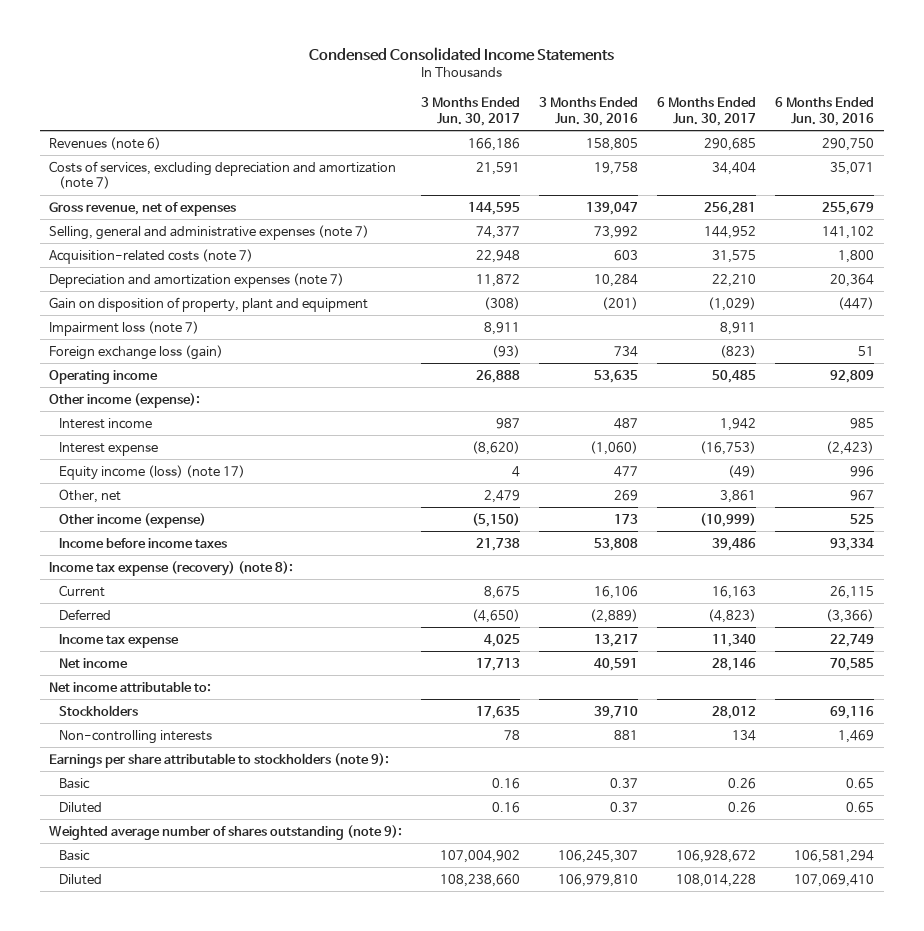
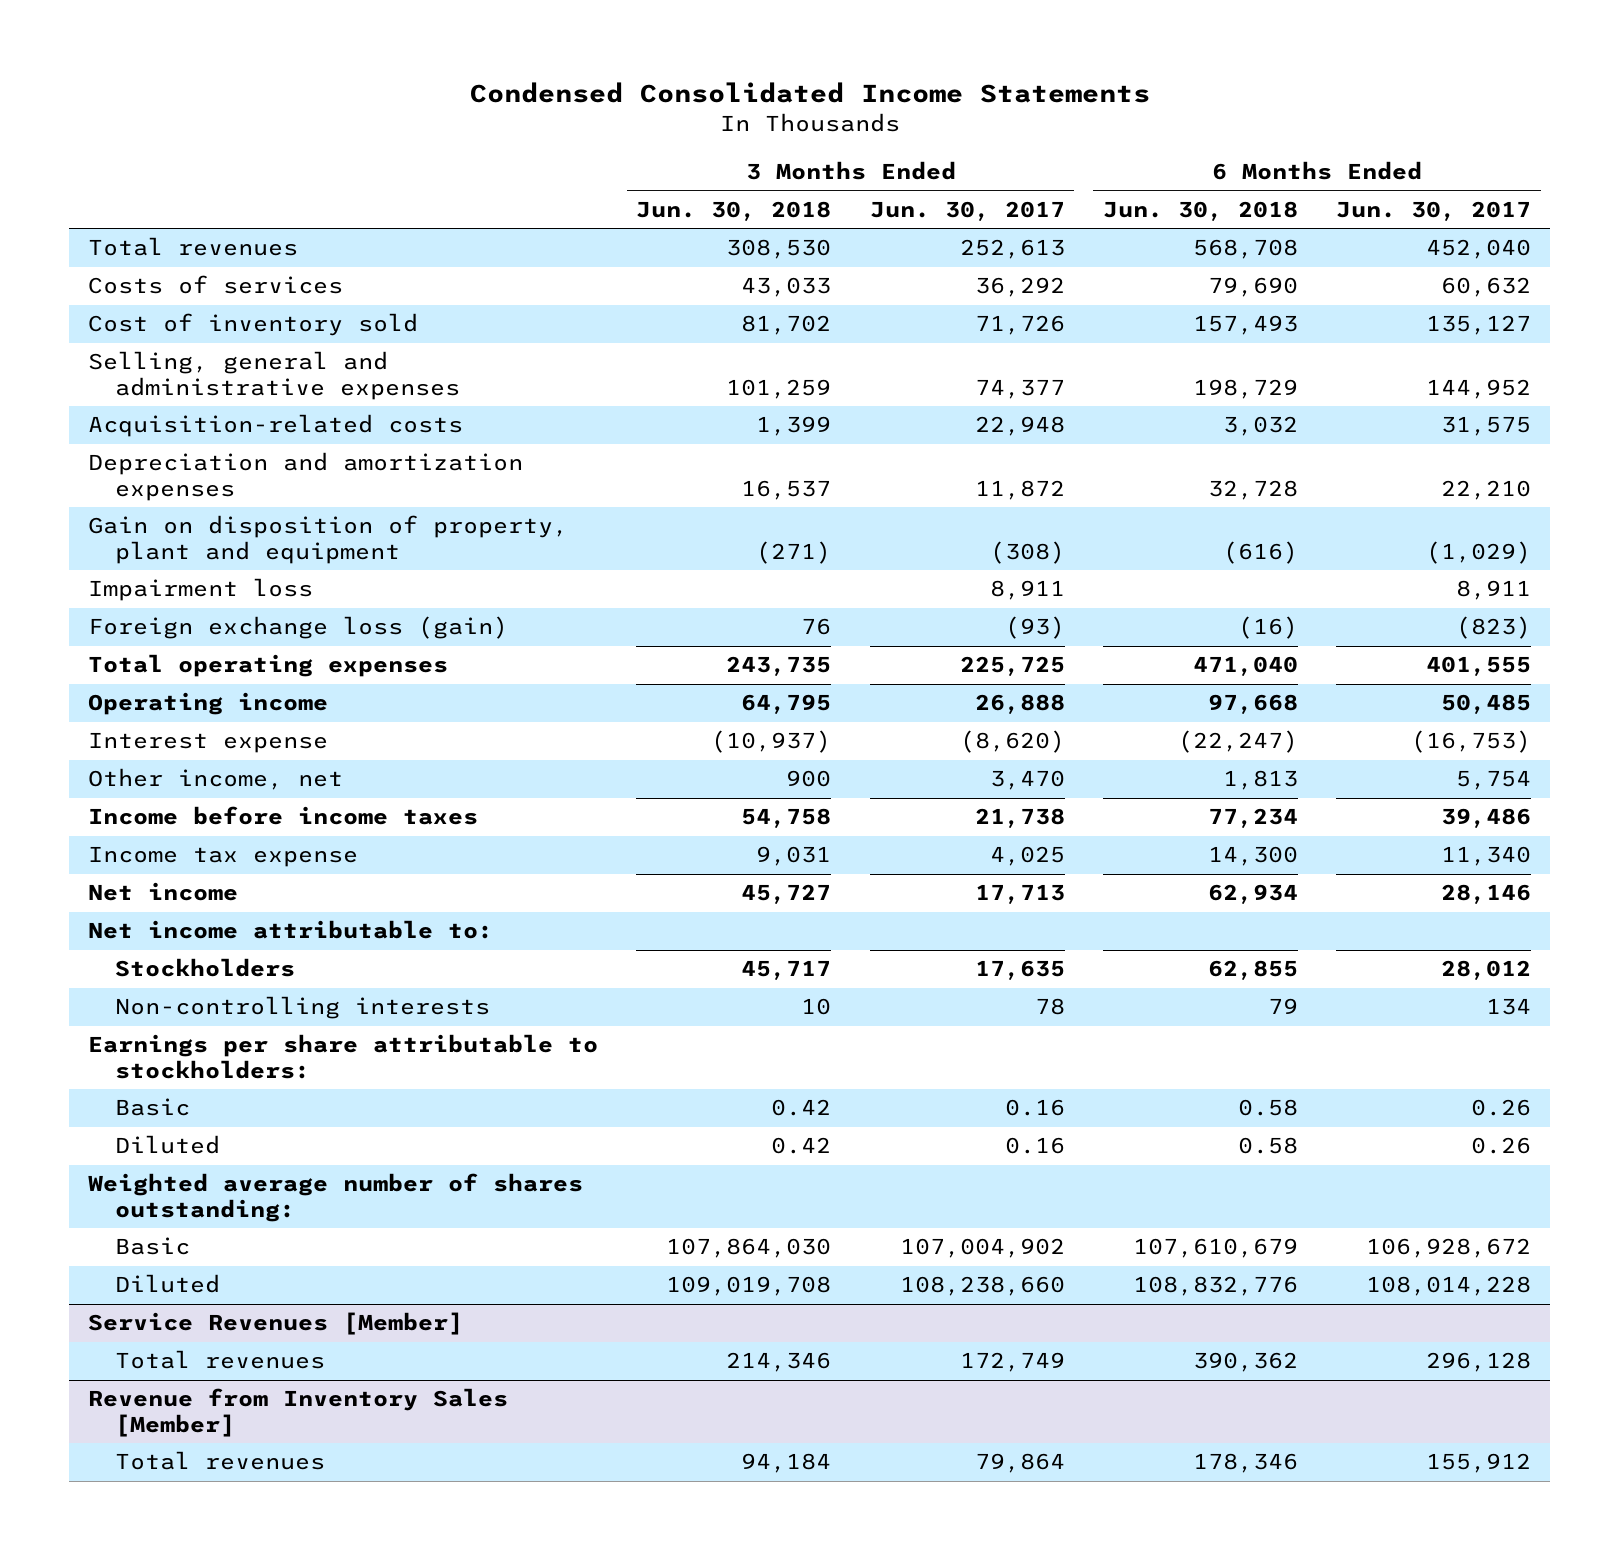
- | 3 Months Ended Jun. 30, 2017 | 3 Months Ended Jun. 30, 2016 | 6 Months Ended Jun. 30, 2017 | 6 Months Ended Jun. 30, 2016
+ | 3 Months Ended Jun. 30, 2018 | 3 Months Ended Jun. 30, 2017 | 6 Months Ended Jun. 30, 2018 | 6 Months Ended Jun. 30, 2017
- Revenues (note 6) | 166,186 | 158,805 | 290,685 | 290,750
- Costs of services, excluding depreciation and amortization (note 7) | 21,591 | 19,758 | 34,404 | 35,071
- Gross revenue, net of expenses | 144,595 | 139,047 | 256,281 | 255,679
- Selling, general and administrative expenses (note 7) | 74,377 | 73,992 | 144,952 | 141,102
- Acquisition-related costs (note 7) | 22,948 | 603 | 31,575 | 1,800
- Depreciation and amortization expenses (note 7) | 11,872 | 10,284 | 22,210 | 20,364
+ Total revenues | 308,530 | 252,613 | 568,708 | 452,040
+ Costs of services | 43,033 | 36,292 | 79,690 | 60,632
+ Cost of inventory sold | 81,702 | 71,726 | 157,493 | 135,127
+ Selling, general and administrative expenses | 101,259 | 74,377 | 198,729 | 144,952
+ Acquisition-related costs | 1,399 | 22,948 | 3,032 | 31,575
+ Depreciation and amortization expenses | 16,537 | 11,872 | 32,728 | 22,210
- Impairment loss (note 7) | 8,911 | | 8,911 |
+ Impairment loss | | 8,911 | | 8,911
+ Total operating expenses | 243,735 | 225,725 | 471,040 | 401,555
- Other income (expense):
- Interest income | 987 | 487 | 1,942 | 985
- Equity income (loss) (note 17) | 4 | 477 | (49) | 996
- Other, net | 2,479 | 269 | 3,861 | 967
- Other income (expense) | (5,150) | 173 | (10,999) | 525
+ Other income, net | 900 | 3,470 | 1,813 | 5,754
- Income tax expense (recovery) (note 8):
- Current | 8,675 | 16,106 | 16,163 | 26,115
- Deferred | (4,650) | (2,889) | (4,823) | (3,366)
- Earnings per share attributable to stockholders (note 9):
+ Earnings per share attributable to stockholders:
- Weighted average number of shares outstanding (note 9):
+ Weighted average number of shares outstanding:
+ Service Revenues [Member]
+ Total revenues | 214,346 | 172,749 | 390,362 | 296,128
+ Revenue from Inventory Sales [Member]
+ Total revenues | 94,184 | 79,864 | 178,346 | 155,912

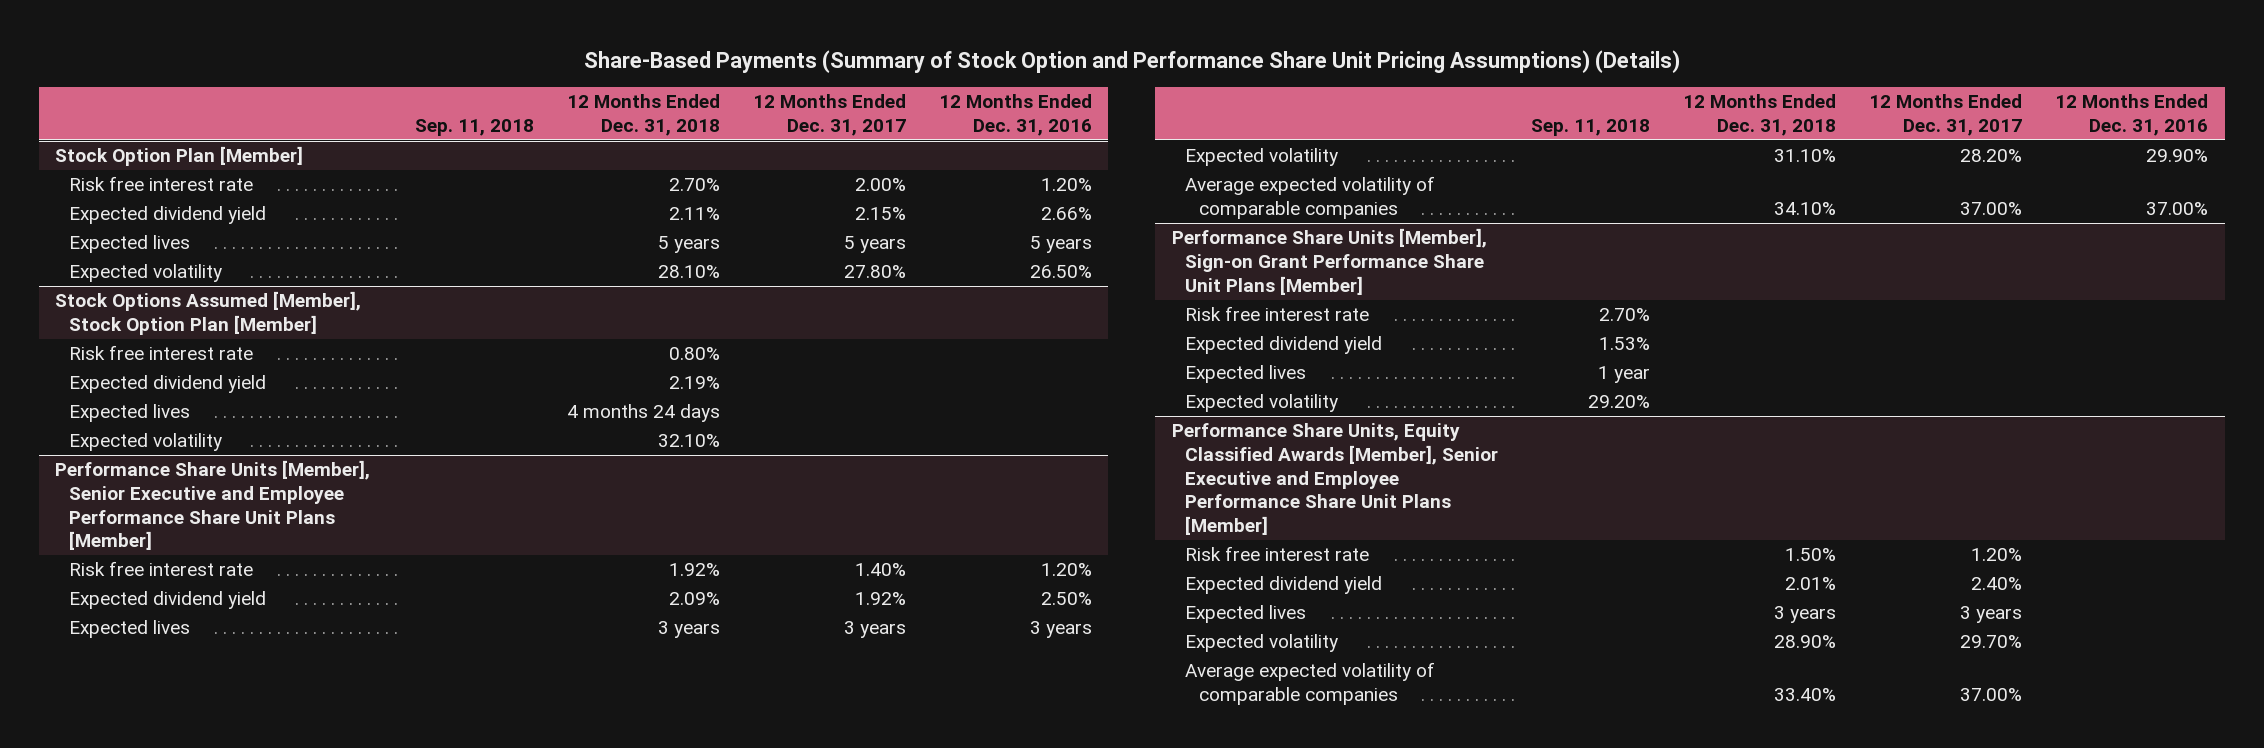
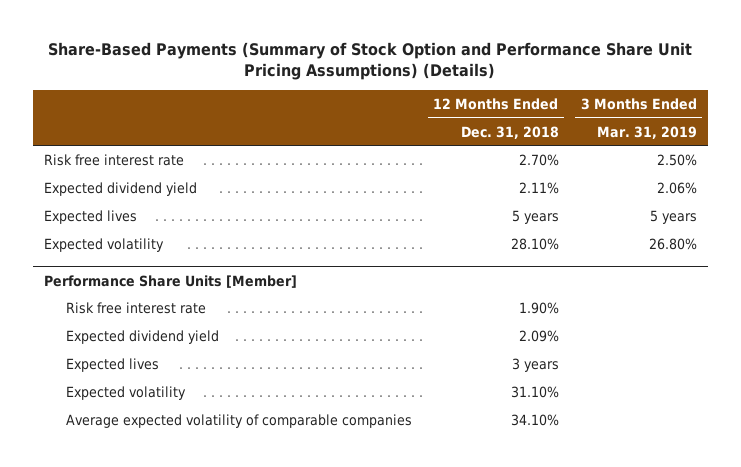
- | Sep. 11, 2018 | 12 Months Ended Dec. 31, 2018 | 12 Months Ended Dec. 31, 2017 | 12 Months Ended Dec. 31, 2016
+ | 12 Months Ended Dec. 31, 2018 | 3 Months Ended Mar. 31, 2019
- Stock Option Plan [Member]
- Stock Options Assumed [Member], Stock Option Plan [Member]
- Risk free interest rate | | 0.80% | |
- Expected dividend yield | | 2.19% | |
- Expected lives | | 4 months 24 days | |
- Expected volatility | | 32.10% | |
- Performance Share Units [Member], Senior Executive and Employee Performance Share Unit Plans [Member]
- Risk free interest rate | | 1.92% | 1.40% | 1.20%
+ Performance Share Units [Member]
+ Risk free interest rate | 1.90% |
- Performance Share Units [Member], Sign-on Grant Performance Share Unit Plans [Member]
- Risk free interest rate | 2.70% | | |
- Expected dividend yield | 1.53% | | |
- Expected lives | 1 year | | |
- Expected volatility | 29.20% | | |
- Performance Share Units, Equity Classified Awards [Member], Senior Executive and Employee Performance Share Unit Plans [Member]
- Risk free interest rate | | 1.50% | 1.20% |
- Expected dividend yield | | 2.01% | 2.40% |
- Expected lives | | 3 years | 3 years |
- Expected volatility | | 28.90% | 29.70% |
- Average expected volatility of comparable companies | | 33.40% | 37.00% |

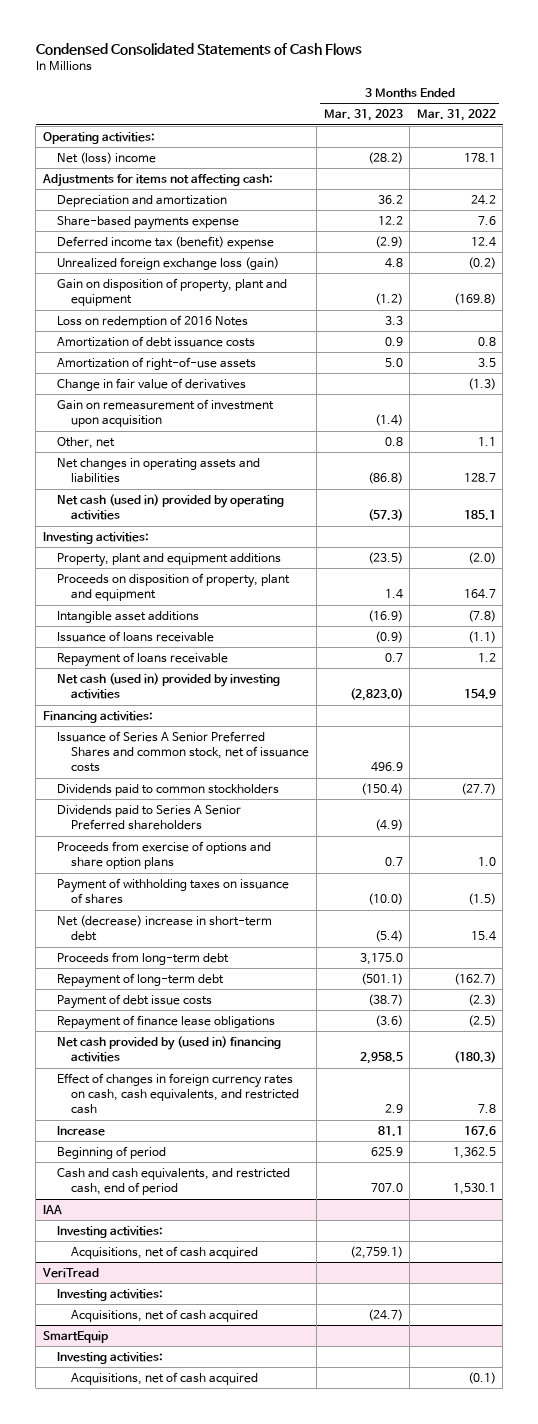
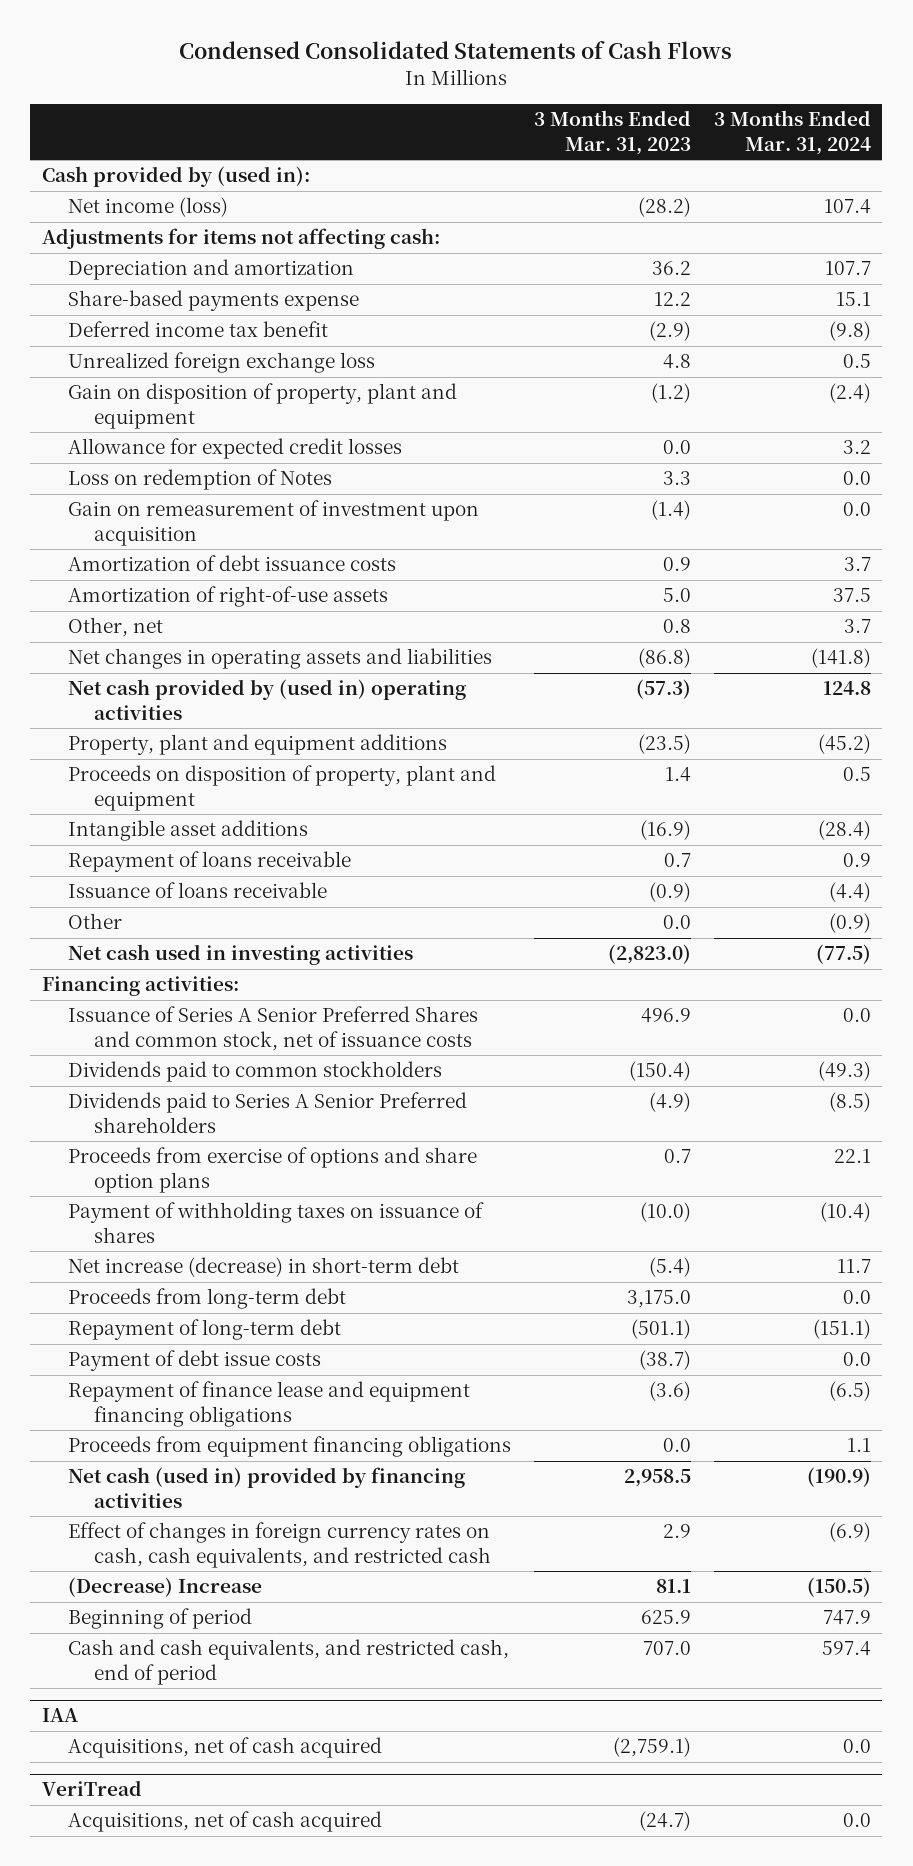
- | 3 Months Ended Mar. 31, 2023 | 3 Months Ended Mar. 31, 2022
+ | 3 Months Ended Mar. 31, 2023 | 3 Months Ended Mar. 31, 2024
- Operating activities:
- Net (loss) income | (28.2) | 178.1
+ Cash provided by (used in):
+ Net income (loss) | (28.2) | 107.4
- Deferred income tax (benefit) expense | (2.9) | 12.4
- Unrealized foreign exchange loss (gain) | 4.8 | (0.2)
+ Deferred income tax benefit | (2.9) | (9.8)
+ Unrealized foreign exchange loss | 4.8 | 0.5
- Loss on redemption of 2016 Notes | 3.3 |
+ Allowance for expected credit losses | 0.0 | 3.2
+ Loss on redemption of Notes | 3.3 | 0.0
moved up: Gain on remeasurement of investment upon acquisition | (1.4) | 0.0
- Change in fair value of derivatives | | (1.3)
- Net cash (used in) provided by operating activities | (57.3) | 185.1
- Investing activities:
+ Net cash provided by (used in) operating activities | (57.3) | 124.8
- Net cash (used in) provided by investing activities | (2,823.0) | 154.9
moved down: Issuance of loans receivable | (0.9) | (4.4)
+ Other | 0.0 | (0.9)
+ Net cash used in investing activities | (2,823.0) | (77.5)
- Net (decrease) increase in short-term debt | (5.4) | 15.4
+ Net increase (decrease) in short-term debt | (5.4) | 11.7
- Repayment of finance lease obligations | (3.6) | (2.5)
- Net cash provided by (used in) financing activities | 2,958.5 | (180.3)
+ Repayment of finance lease and equipment financing obligations | (3.6) | (6.5)
+ Proceeds from equipment financing obligations | 0.0 | 1.1
+ Net cash (used in) provided by financing activities | 2,958.5 | (190.9)
- Increase | 81.1 | 167.6
+ (Decrease) Increase | 81.1 | (150.5)
@ IAA
- Investing activities:
@ VeriTread
- Investing activities:
- SmartEquip
- Investing activities:
- Acquisitions, net of cash acquired | | (0.1)

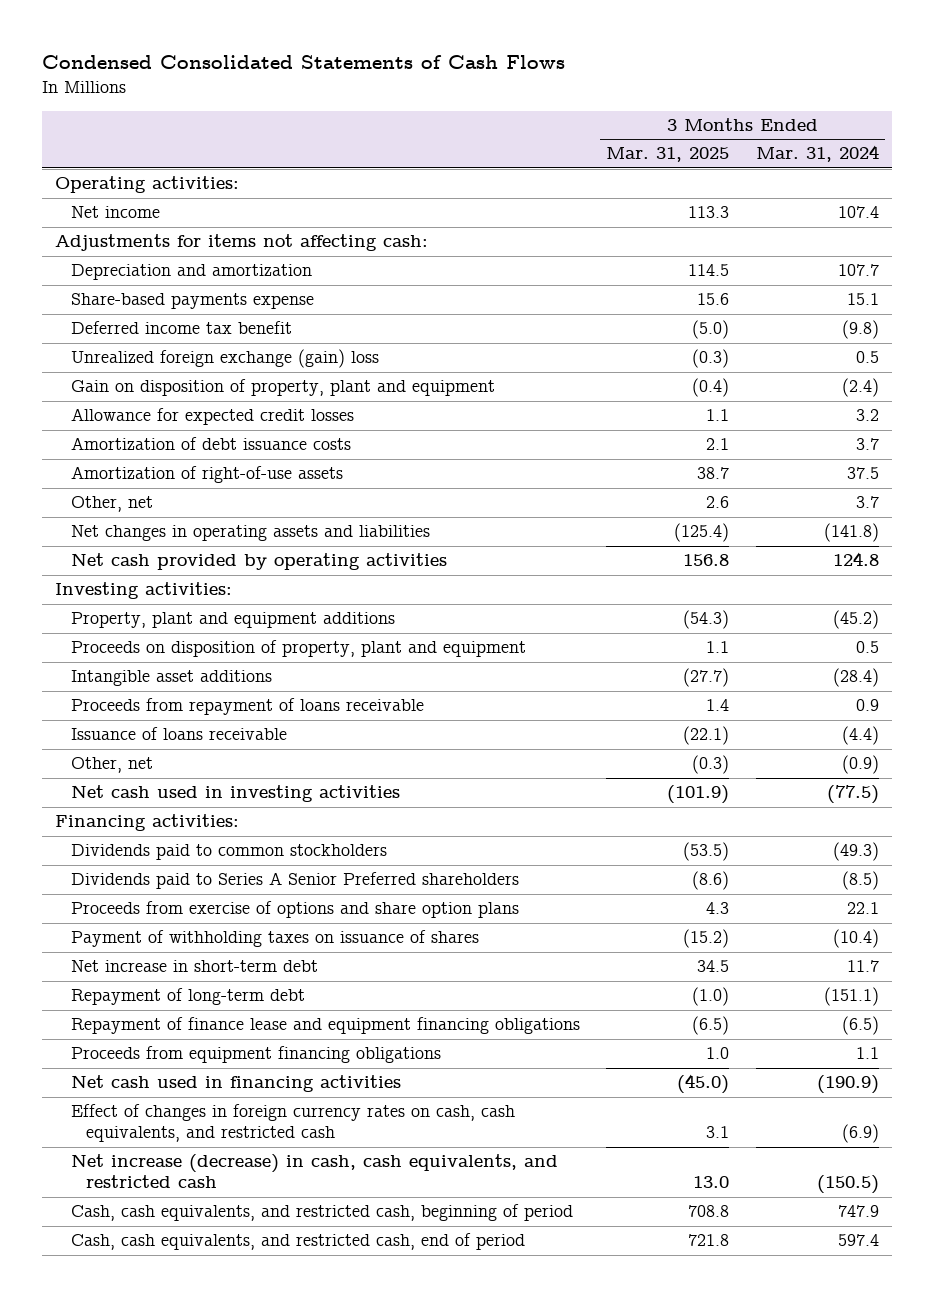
- | 3 Months Ended Mar. 31, 2023 | 3 Months Ended Mar. 31, 2024
+ | 3 Months Ended Mar. 31, 2025 | 3 Months Ended Mar. 31, 2024
- Cash provided by (used in):
- Net income (loss) | (28.2) | 107.4
+ Operating activities:
+ Net income | 113.3 | 107.4
- Unrealized foreign exchange loss | 4.8 | 0.5
+ Unrealized foreign exchange (gain) loss | (0.3) | 0.5
- Loss on redemption of Notes | 3.3 | 0.0
- Gain on remeasurement of investment upon acquisition | (1.4) | 0.0
- Net cash provided by (used in) operating activities | (57.3) | 124.8
+ Net cash provided by operating activities | 156.8 | 124.8
+ Investing activities:
- Repayment of loans receivable | 0.7 | 0.9
+ Proceeds from repayment of loans receivable | 1.4 | 0.9
- Other | 0.0 | (0.9)
+ Other, net | (0.3) | (0.9)
- Issuance of Series A Senior Preferred Shares and common stock, net of issuance costs | 496.9 | 0.0
- Net increase (decrease) in short-term debt | (5.4) | 11.7
- Proceeds from long-term debt | 3,175.0 | 0.0
+ Net increase in short-term debt | 34.5 | 11.7
- Payment of debt issue costs | (38.7) | 0.0
- Net cash (used in) provided by financing activities | 2,958.5 | (190.9)
+ Net cash used in financing activities | (45.0) | (190.9)
- (Decrease) Increase | 81.1 | (150.5)
- Beginning of period | 625.9 | 747.9
- Cash and cash equivalents, and restricted cash, end of period | 707.0 | 597.4
- IAA
- Acquisitions, net of cash acquired | (2,759.1) | 0.0
- VeriTread
- Acquisitions, net of cash acquired | (24.7) | 0.0
+ Net increase (decrease) in cash, cash equivalents, and restricted cash | 13.0 | (150.5)
+ Cash, cash equivalents, and restricted cash, beginning of period | 708.8 | 747.9
+ Cash, cash equivalents, and restricted cash, end of period | 721.8 | 597.4

